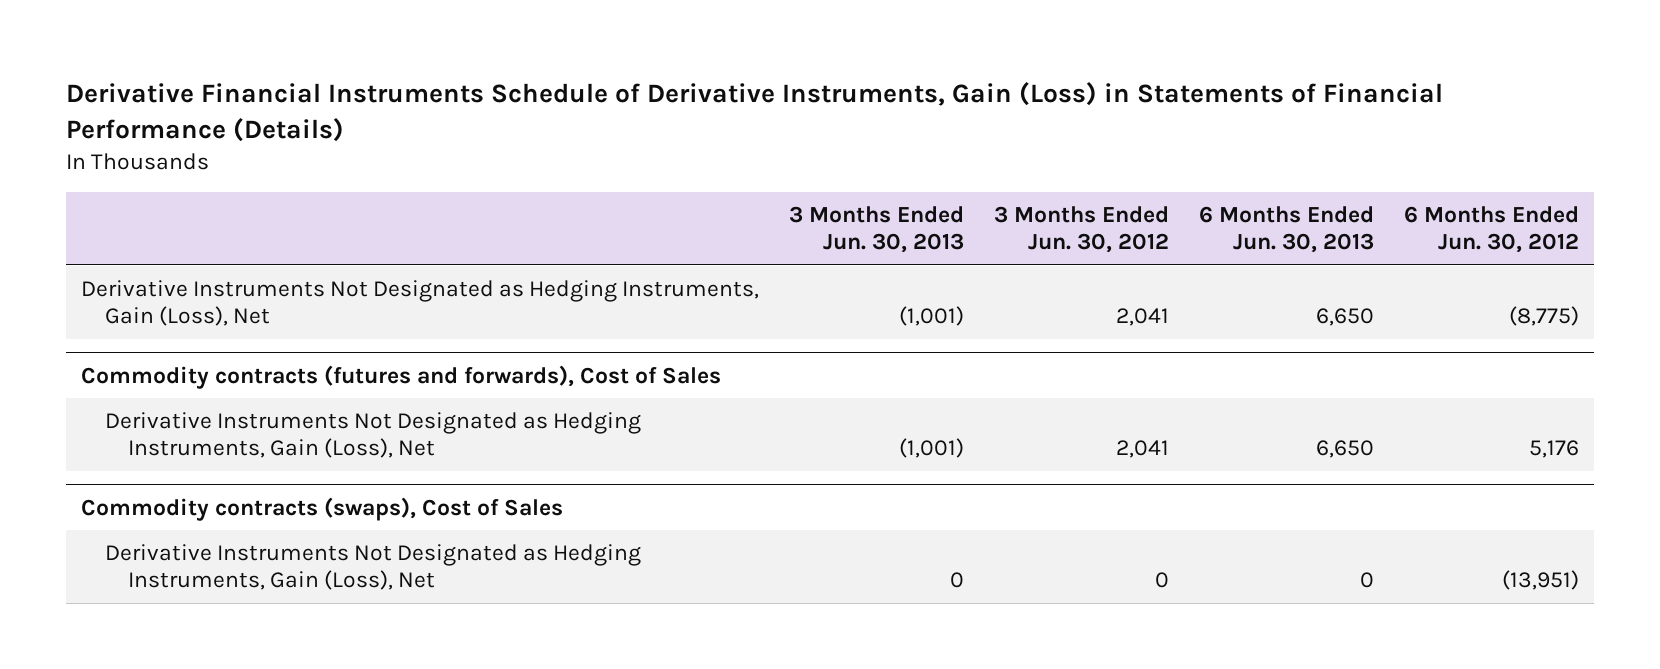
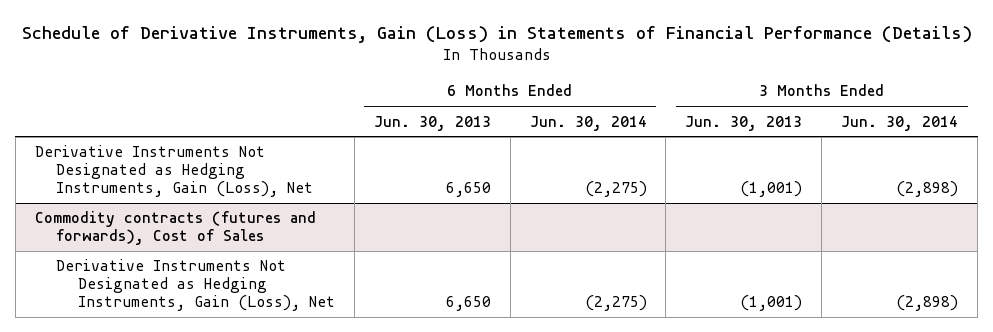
- Derivative Financial Instruments Schedule of Derivative Instruments, Gain (Loss) in Statements of Financial Performance (Details)
+ Schedule of Derivative Instruments, Gain (Loss) in Statements of Financial Performance (Details)
- | 3 Months Ended Jun. 30, 2013 | 3 Months Ended Jun. 30, 2012 | 6 Months Ended Jun. 30, 2013 | 6 Months Ended Jun. 30, 2012
+ | 6 Months Ended Jun. 30, 2013 | 6 Months Ended Jun. 30, 2014 | 3 Months Ended Jun. 30, 2013 | 3 Months Ended Jun. 30, 2014
- Commodity contracts (swaps), Cost of Sales
- Derivative Instruments Not Designated as Hedging Instruments, Gain (Loss), Net | 0 | 0 | 0 | (13,951)

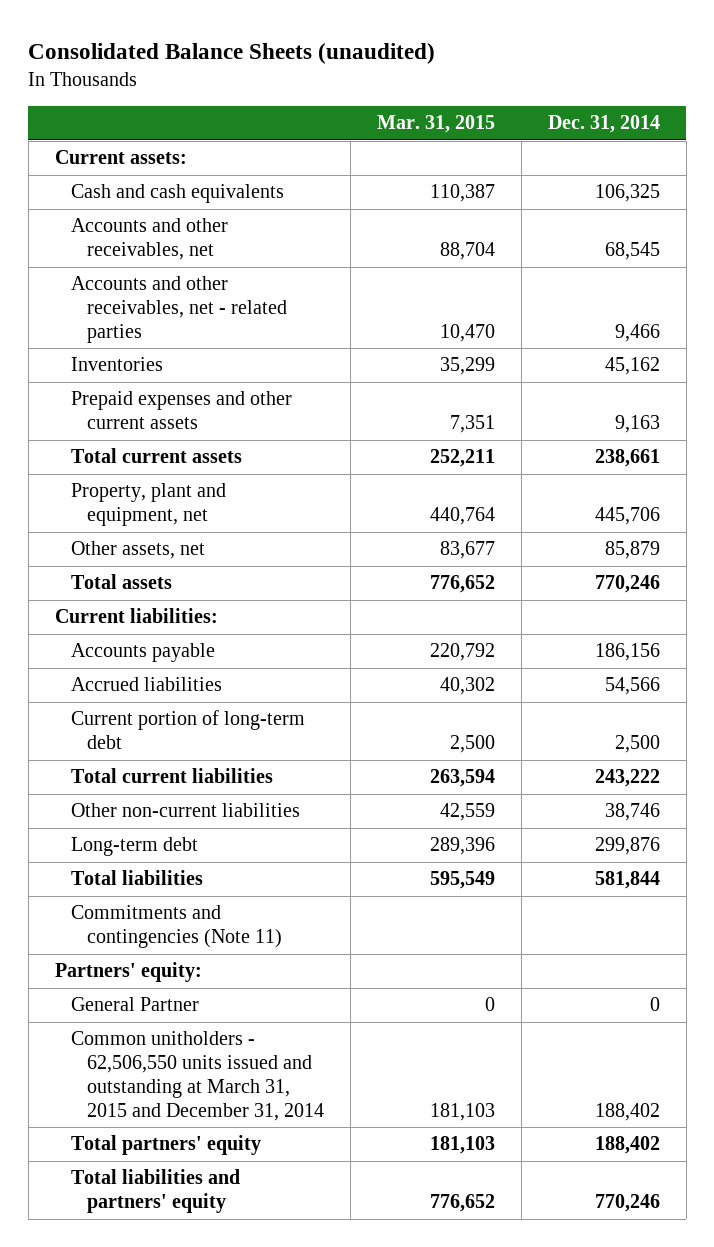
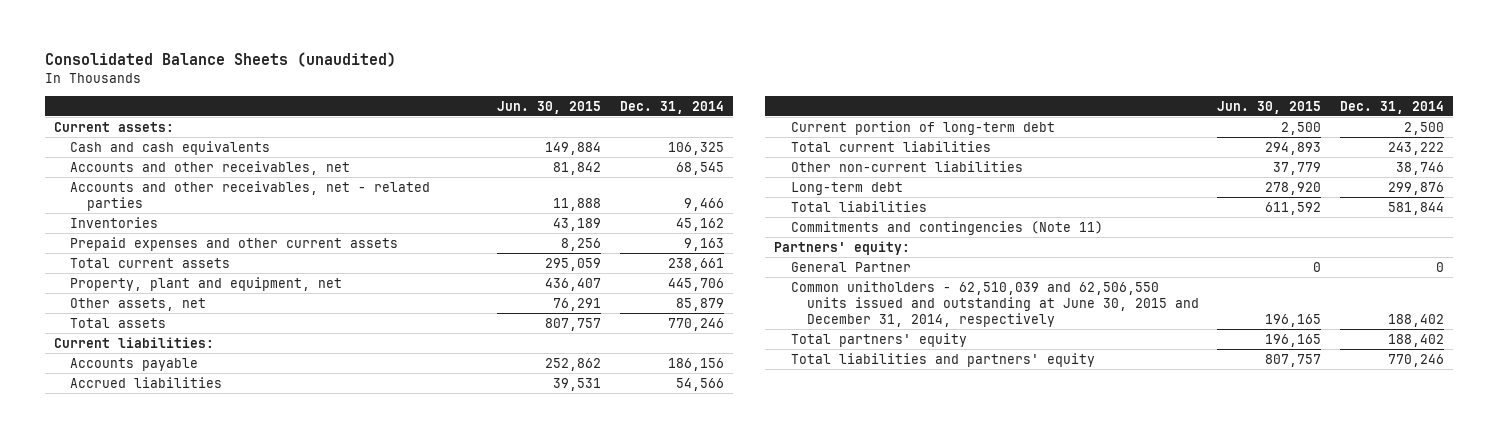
- | Mar. 31, 2015 | Dec. 31, 2014
+ | Jun. 30, 2015 | Dec. 31, 2014
- Common unitholders - 62,506,550 units issued and outstanding at March 31, 2015 and December 31, 2014 | 181,103 | 188,402
+ Common unitholders - 62,510,039 and 62,506,550 units issued and outstanding at June 30, 2015 and December 31, 2014, respectively | 196,165 | 188,402

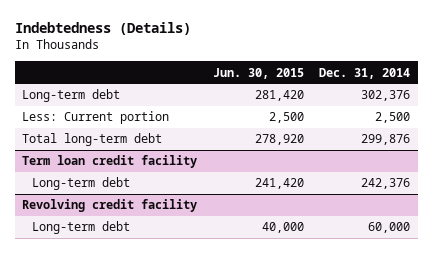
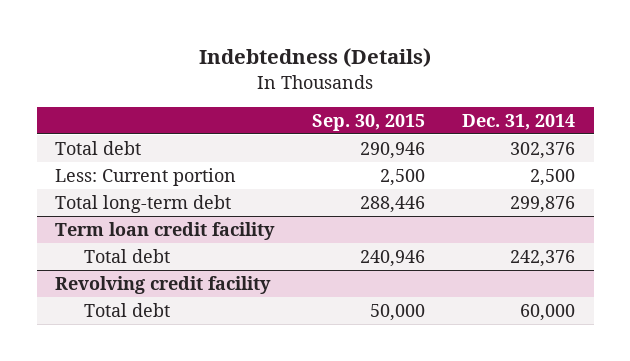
- | Jun. 30, 2015 | Dec. 31, 2014
+ | Sep. 30, 2015 | Dec. 31, 2014
- Long-term debt | 281,420 | 302,376
+ Total debt | 290,946 | 302,376
@ Term loan credit facility
- Long-term debt | 241,420 | 242,376
+ Total debt | 240,946 | 242,376
@ Revolving credit facility
- Long-term debt | 40,000 | 60,000
+ Total debt | 50,000 | 60,000

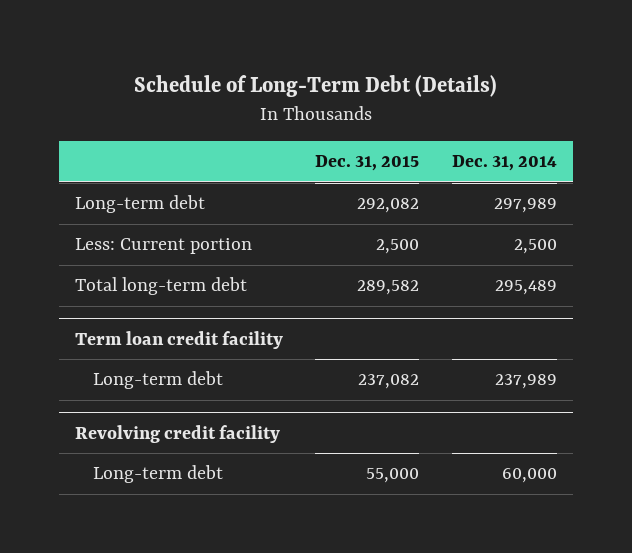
- Indebtedness (Details)
+ Schedule of Long-Term Debt (Details)
- | Sep. 30, 2015 | Dec. 31, 2014
+ | Dec. 31, 2015 | Dec. 31, 2014
- Total debt | 290,946 | 302,376
+ Long-term debt | 292,082 | 297,989
- Total long-term debt | 288,446 | 299,876
+ Total long-term debt | 289,582 | 295,489
@ Term loan credit facility
- Total debt | 240,946 | 242,376
+ Long-term debt | 237,082 | 237,989
@ Revolving credit facility
- Total debt | 50,000 | 60,000
+ Long-term debt | 55,000 | 60,000

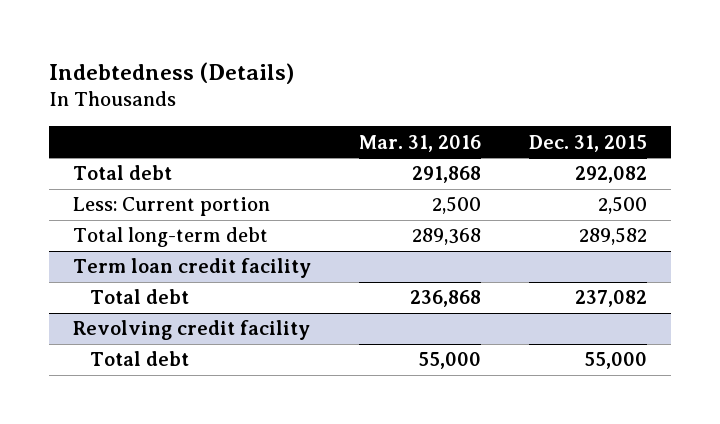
- Schedule of Long-Term Debt (Details)
+ Indebtedness (Details)
- | Dec. 31, 2015 | Dec. 31, 2014
+ | Mar. 31, 2016 | Dec. 31, 2015
- Long-term debt | 292,082 | 297,989
+ Total debt | 291,868 | 292,082
@ Term loan credit facility
- Long-term debt | 237,082 | 237,989
+ Total debt | 236,868 | 237,082
@ Revolving credit facility
- Long-term debt | 55,000 | 60,000
+ Total debt | 55,000 | 55,000

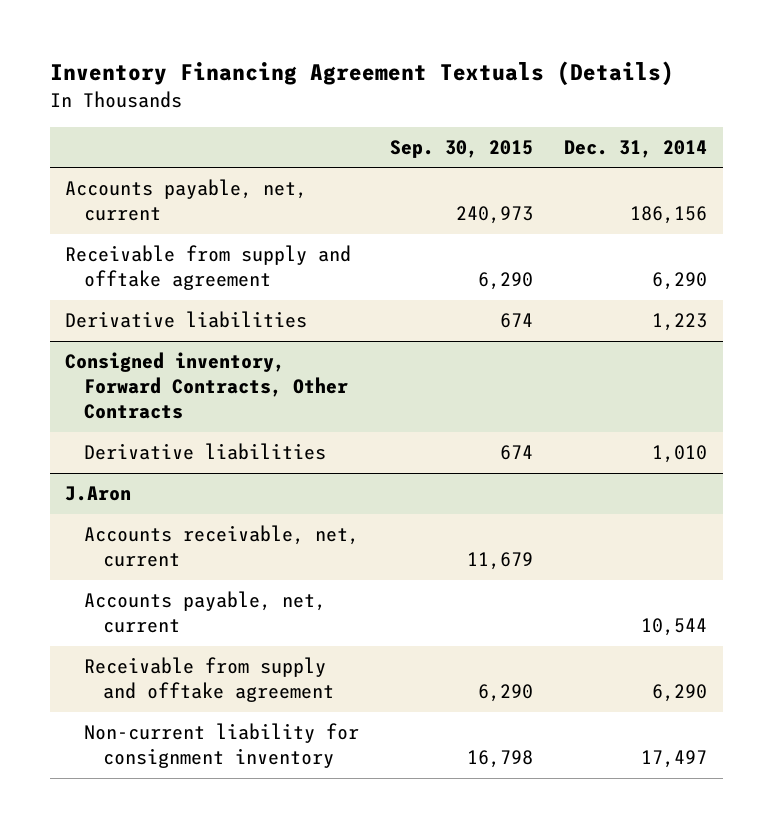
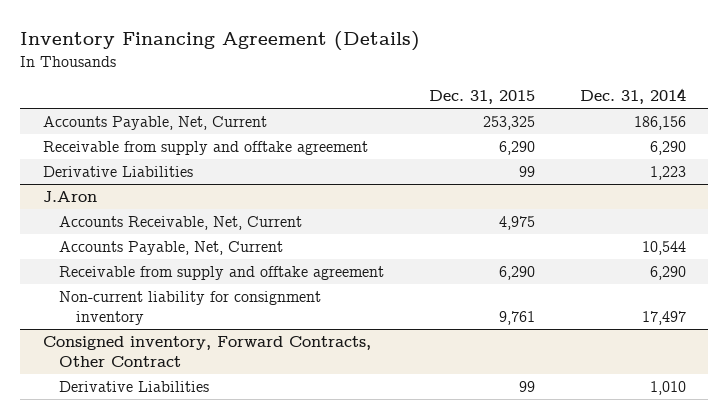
- Inventory Financing Agreement Textuals (Details)
+ Inventory Financing Agreement (Details)
- | Sep. 30, 2015 | Dec. 31, 2014
+ | Dec. 31, 2015 | Dec. 31, 2014
- Accounts payable, net, current | 240,973 | 186,156
+ Accounts Payable, Net, Current | 253,325 | 186,156
- Derivative liabilities | 674 | 1,223
- Consigned inventory, Forward Contracts, Other Contracts
- Derivative liabilities | 674 | 1,010
+ Derivative Liabilities | 99 | 1,223
@ J.Aron
- Accounts receivable, net, current | 11,679 |
- Accounts payable, net, current | | 10,544
+ Accounts Receivable, Net, Current | 4,975 |
+ Accounts Payable, Net, Current | | 10,544
+ Consigned inventory, Forward Contracts, Other Contract
+ Derivative Liabilities | 99 | 1,010

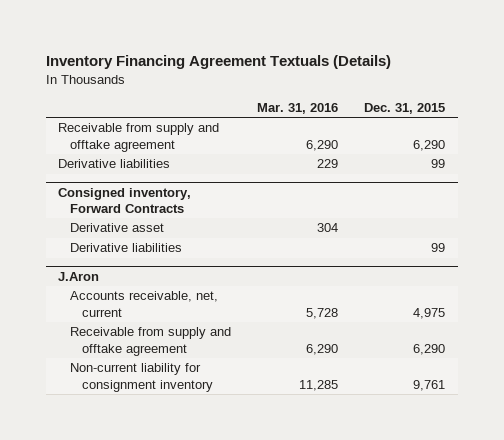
- Inventory Financing Agreement (Details)
+ Inventory Financing Agreement Textuals (Details)
- | Dec. 31, 2015 | Dec. 31, 2014
+ | Mar. 31, 2016 | Dec. 31, 2015
- Accounts Payable, Net, Current | 253,325 | 186,156
- Derivative Liabilities | 99 | 1,223
+ Derivative liabilities | 229 | 99
+ Consigned inventory, Forward Contracts
+ Derivative asset | 304 |
+ Derivative liabilities | | 99
@ J.Aron
- Accounts Receivable, Net, Current | 4,975 |
- Accounts Payable, Net, Current | | 10,544
+ Accounts receivable, net, current | 5,728 | 4,975
- Consigned inventory, Forward Contracts, Other Contract
- Derivative Liabilities | 99 | 1,010

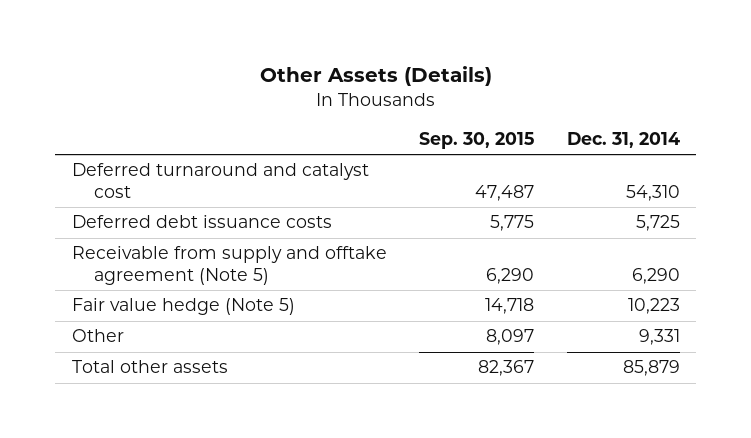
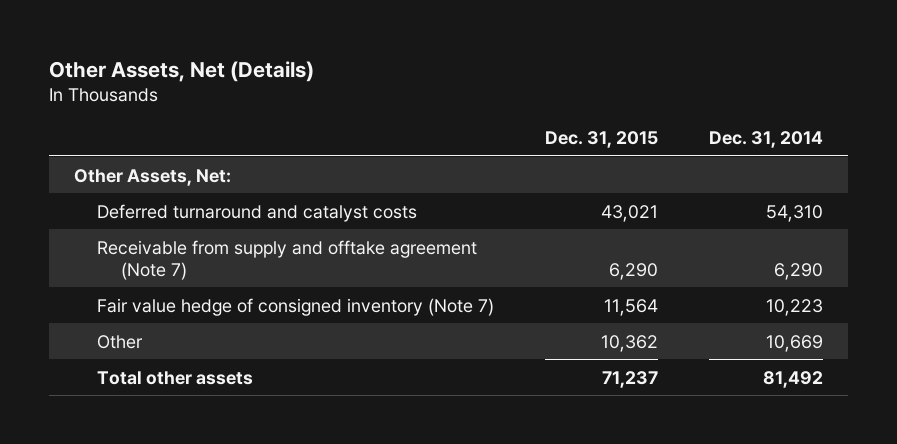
- Other Assets (Details)
+ Other Assets, Net (Details)
- | Sep. 30, 2015 | Dec. 31, 2014
+ | Dec. 31, 2015 | Dec. 31, 2014
- Deferred turnaround and catalyst cost | 47,487 | 54,310
- Deferred debt issuance costs | 5,775 | 5,725
- Receivable from supply and offtake agreement (Note 5) | 6,290 | 6,290
- Fair value hedge (Note 5) | 14,718 | 10,223
- Other | 8,097 | 9,331
- Total other assets | 82,367 | 85,879
+ Other Assets, Net:
+ Deferred turnaround and catalyst costs | 43,021 | 54,310
+ Receivable from supply and offtake agreement (Note 7) | 6,290 | 6,290
+ Fair value hedge of consigned inventory (Note 7) | 11,564 | 10,223
+ Other | 10,362 | 10,669
+ Total other assets | 71,237 | 81,492

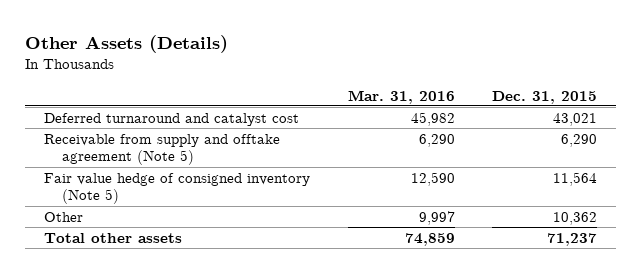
- Other Assets, Net (Details)
+ Other Assets (Details)
- | Dec. 31, 2015 | Dec. 31, 2014
+ | Mar. 31, 2016 | Dec. 31, 2015
- Other Assets, Net:
- Deferred turnaround and catalyst costs | 43,021 | 54,310
- Receivable from supply and offtake agreement (Note 7) | 6,290 | 6,290
- Fair value hedge of consigned inventory (Note 7) | 11,564 | 10,223
+ Deferred turnaround and catalyst cost | 45,982 | 43,021
+ Receivable from supply and offtake agreement (Note 5) | 6,290 | 6,290
+ Fair value hedge of consigned inventory (Note 5) | 12,590 | 11,564

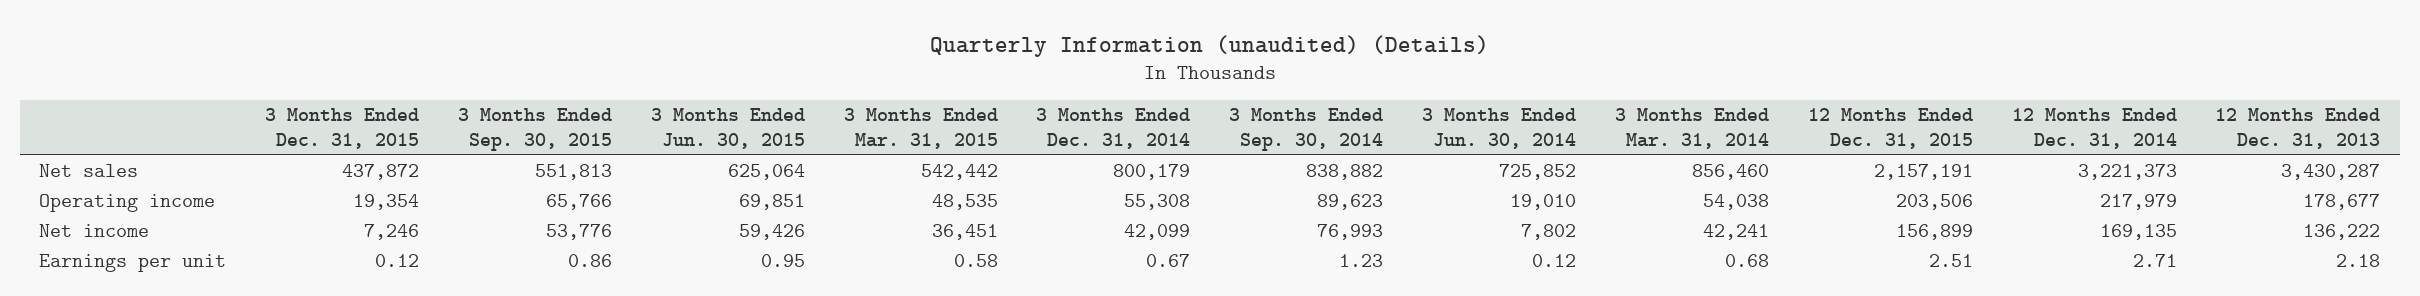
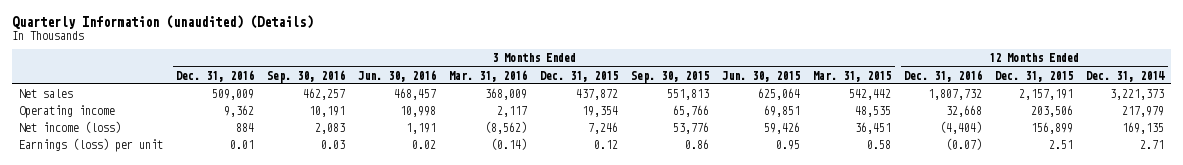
- | 3 Months Ended Dec. 31, 2015 | 3 Months Ended Sep. 30, 2015 | 3 Months Ended Jun. 30, 2015 | 3 Months Ended Mar. 31, 2015 | 3 Months Ended Dec. 31, 2014 | 3 Months Ended Sep. 30, 2014 | 3 Months Ended Jun. 30, 2014 | 3 Months Ended Mar. 31, 2014 | 12 Months Ended Dec. 31, 2015 | 12 Months Ended Dec. 31, 2014 | 12 Months Ended Dec. 31, 2013
+ | 3 Months Ended Dec. 31, 2016 | 3 Months Ended Sep. 30, 2016 | 3 Months Ended Jun. 30, 2016 | 3 Months Ended Mar. 31, 2016 | 3 Months Ended Dec. 31, 2015 | 3 Months Ended Sep. 30, 2015 | 3 Months Ended Jun. 30, 2015 | 3 Months Ended Mar. 31, 2015 | 12 Months Ended Dec. 31, 2016 | 12 Months Ended Dec. 31, 2015 | 12 Months Ended Dec. 31, 2014
- Net income | 7,246 | 53,776 | 59,426 | 36,451 | 42,099 | 76,993 | 7,802 | 42,241 | 156,899 | 169,135 | 136,222
- Earnings per unit | 0.12 | 0.86 | 0.95 | 0.58 | 0.67 | 1.23 | 0.12 | 0.68 | 2.51 | 2.71 | 2.18
+ Net income (loss) | 884 | 2,083 | 1,191 | (8,562) | 7,246 | 53,776 | 59,426 | 36,451 | (4,404) | 156,899 | 169,135
+ Earnings (loss) per unit | 0.01 | 0.03 | 0.02 | (0.14) | 0.12 | 0.86 | 0.95 | 0.58 | (0.07) | 2.51 | 2.71

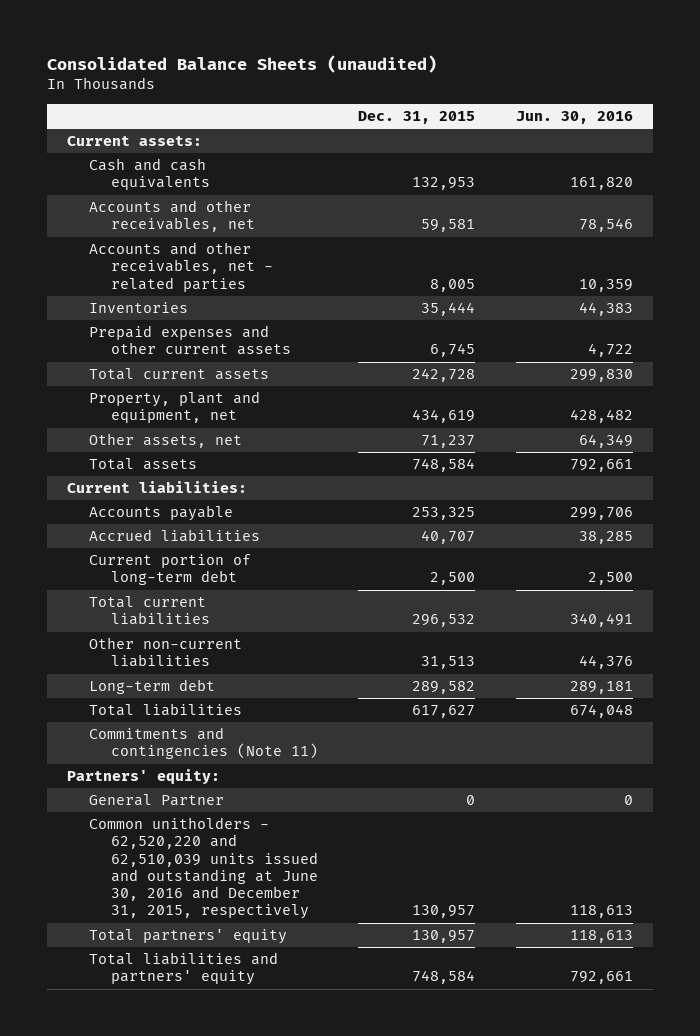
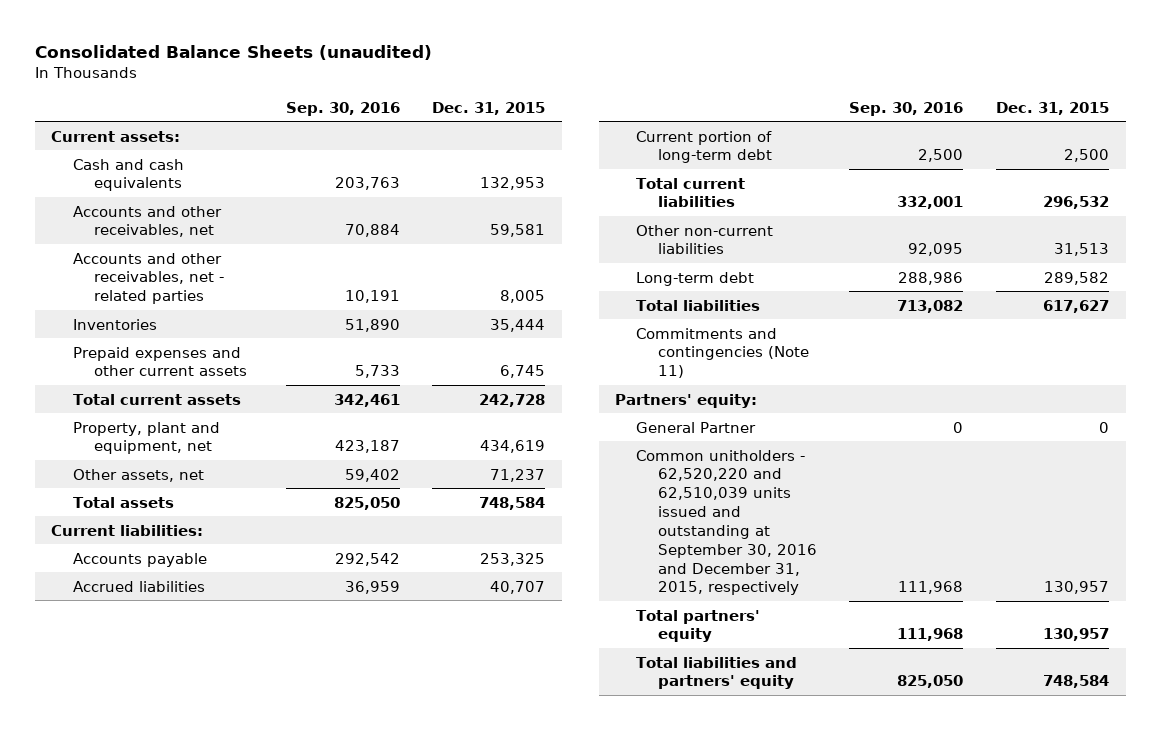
- | Dec. 31, 2015 | Jun. 30, 2016
+ | Sep. 30, 2016 | Dec. 31, 2015
- Common unitholders - 62,520,220 and 62,510,039 units issued and outstanding at June 30, 2016 and December 31, 2015, respectively | 130,957 | 118,613
+ Common unitholders - 62,520,220 and 62,510,039 units issued and outstanding at September 30, 2016 and December 31, 2015, respectively | 111,968 | 130,957

